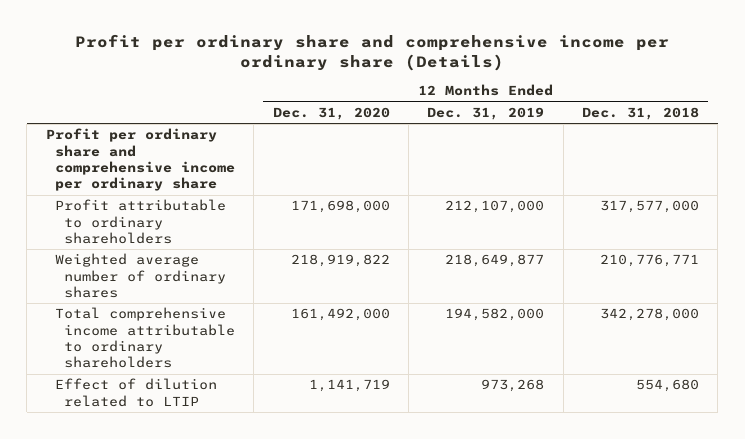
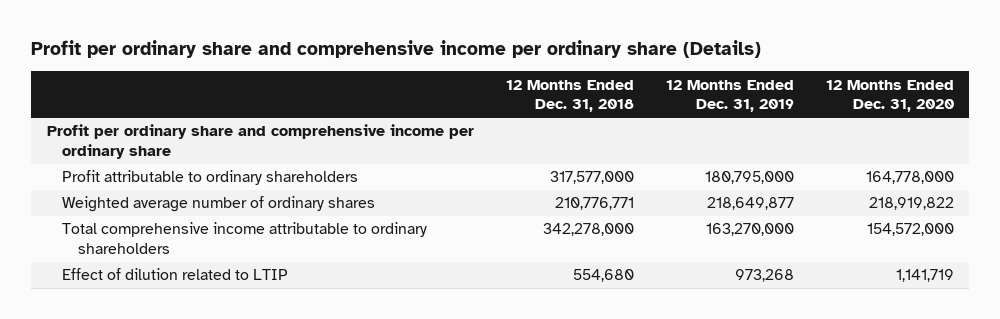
- | 12 Months Ended Dec. 31, 2020 | 12 Months Ended Dec. 31, 2019 | 12 Months Ended Dec. 31, 2018
+ | 12 Months Ended Dec. 31, 2018 | 12 Months Ended Dec. 31, 2019 | 12 Months Ended Dec. 31, 2020
- Profit attributable to ordinary shareholders | 171,698,000 | 212,107,000 | 317,577,000
+ Profit attributable to ordinary shareholders | 317,577,000 | 180,795,000 | 164,778,000
- Total comprehensive income attributable to ordinary shareholders | 161,492,000 | 194,582,000 | 342,278,000
+ Total comprehensive income attributable to ordinary shareholders | 342,278,000 | 163,270,000 | 154,572,000

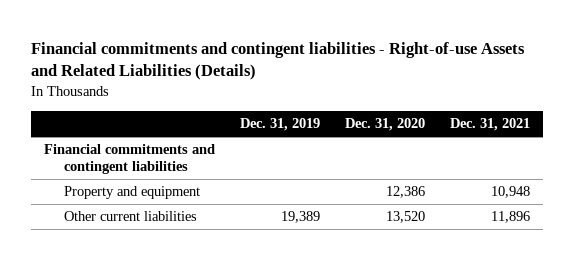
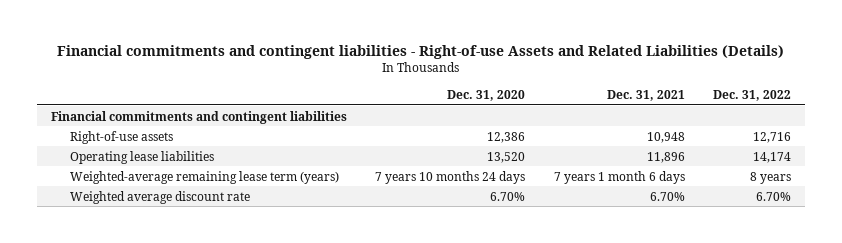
- | Dec. 31, 2019 | Dec. 31, 2020 | Dec. 31, 2021
+ | Dec. 31, 2020 | Dec. 31, 2021 | Dec. 31, 2022
- Property and equipment | | 12,386 | 10,948
- Other current liabilities | 19,389 | 13,520 | 11,896
+ Right-of-use assets | 12,386 | 10,948 | 12,716
+ Operating lease liabilities | 13,520 | 11,896 | 14,174
+ Weighted-average remaining lease term (years) | 7 years 10 months 24 days | 7 years 1 month 6 days | 8 years
+ Weighted average discount rate | 6.70% | 6.70% | 6.70%

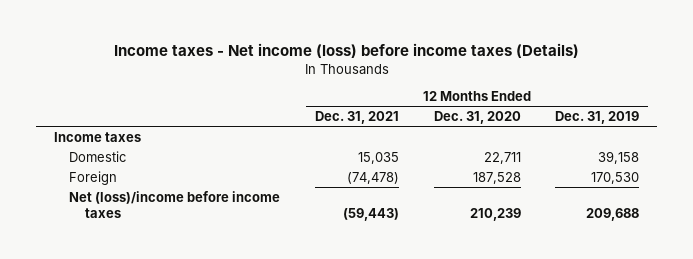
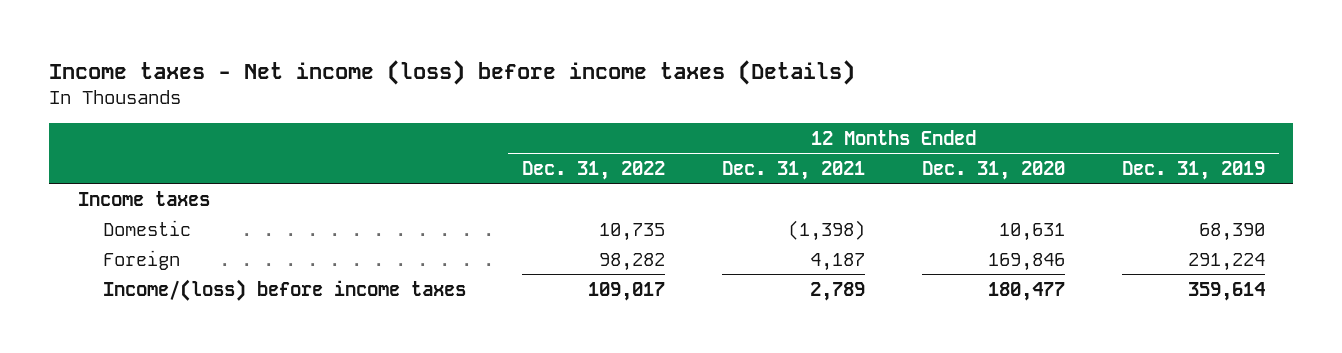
- | 12 Months Ended Dec. 31, 2021 | 12 Months Ended Dec. 31, 2020 | 12 Months Ended Dec. 31, 2019
+ | 12 Months Ended Dec. 31, 2022 | 12 Months Ended Dec. 31, 2021 | 12 Months Ended Dec. 31, 2020 | 12 Months Ended Dec. 31, 2019
- Domestic | 15,035 | 22,711 | 39,158
- Foreign | (74,478) | 187,528 | 170,530
- Net (loss)/income before income taxes | (59,443) | 210,239 | 209,688
+ Domestic | 10,735 | (1,398) | 10,631 | 68,390
+ Foreign | 98,282 | 4,187 | 169,846 | 291,224
+ Income/(loss) before income taxes | 109,017 | 2,789 | 180,477 | 359,614

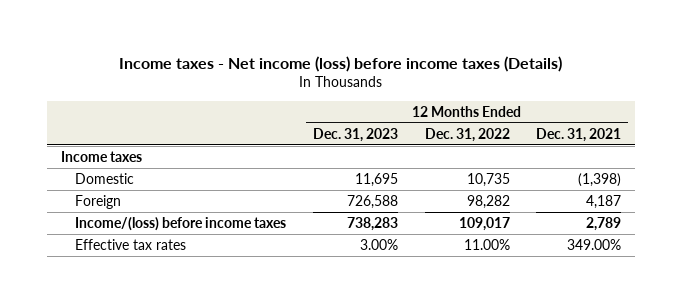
- | 12 Months Ended Dec. 31, 2022 | 12 Months Ended Dec. 31, 2021 | 12 Months Ended Dec. 31, 2020 | 12 Months Ended Dec. 31, 2019
+ | 12 Months Ended Dec. 31, 2023 | 12 Months Ended Dec. 31, 2022 | 12 Months Ended Dec. 31, 2021
+ Effective tax rates | 3.00% | 11.00% | 349.00%

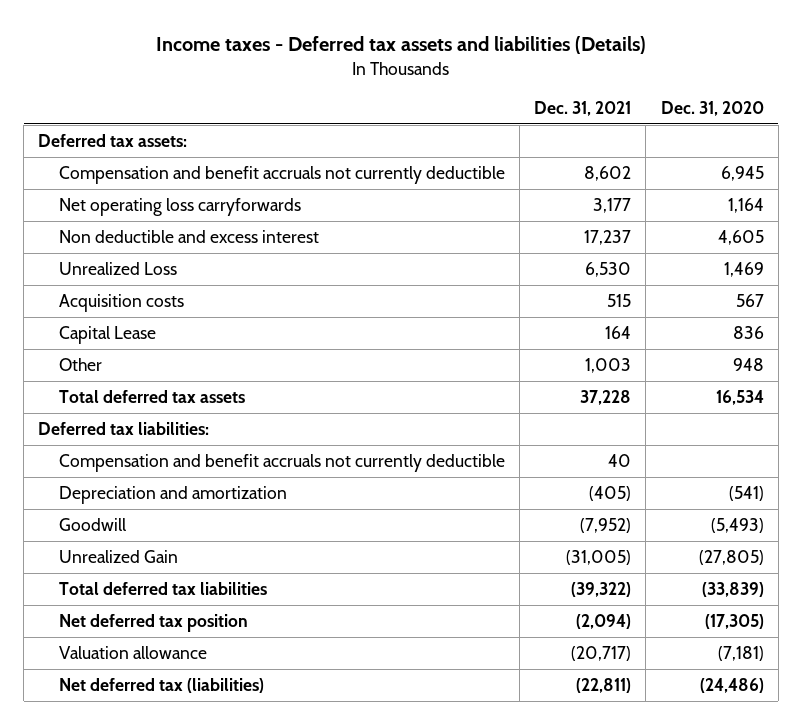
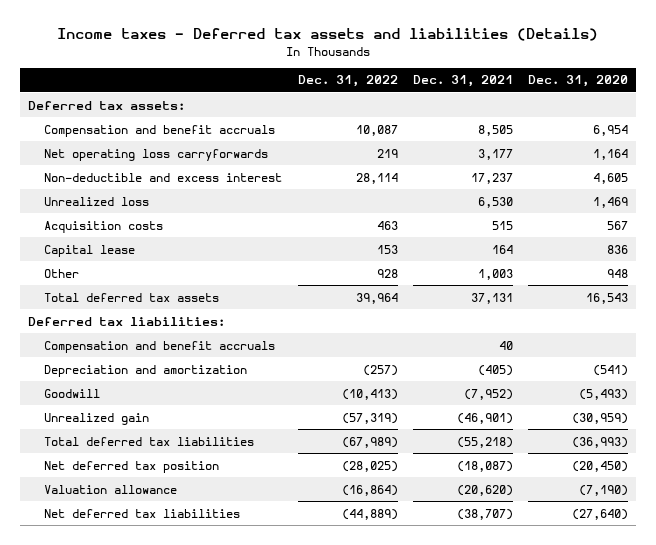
- | Dec. 31, 2021 | Dec. 31, 2020
+ | Dec. 31, 2022 | Dec. 31, 2021 | Dec. 31, 2020
- Compensation and benefit accruals not currently deductible | 8,602 | 6,945
+ Compensation and benefit accruals | 10,087 | 8,505 | 6,954
- Non deductible and excess interest | 17,237 | 4,605
- Unrealized Loss | 6,530 | 1,469
+ Non-deductible and excess interest | 28,114 | 17,237 | 4,605
+ Unrealized loss | | 6,530 | 1,469
- Capital Lease | 164 | 836
+ Capital lease | 153 | 164 | 836
- Total deferred tax assets | 37,228 | 16,534
+ Total deferred tax assets | 39,964 | 37,131 | 16,543
- Compensation and benefit accruals not currently deductible | 40 |
+ Compensation and benefit accruals | | 40 |
- Unrealized Gain | (31,005) | (27,805)
- Total deferred tax liabilities | (39,322) | (33,839)
- Net deferred tax position | (2,094) | (17,305)
- Valuation allowance | (20,717) | (7,181)
- Net deferred tax (liabilities) | (22,811) | (24,486)
+ Unrealized gain | (57,319) | (46,901) | (30,959)
+ Total deferred tax liabilities | (67,989) | (55,218) | (36,993)
+ Net deferred tax position | (28,025) | (18,087) | (20,450)
+ Valuation allowance | (16,864) | (20,620) | (7,190)
+ Net deferred tax liabilities | (44,889) | (38,707) | (27,640)

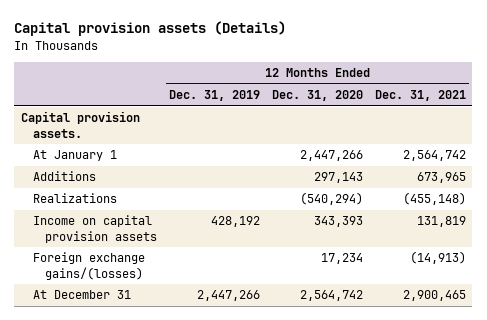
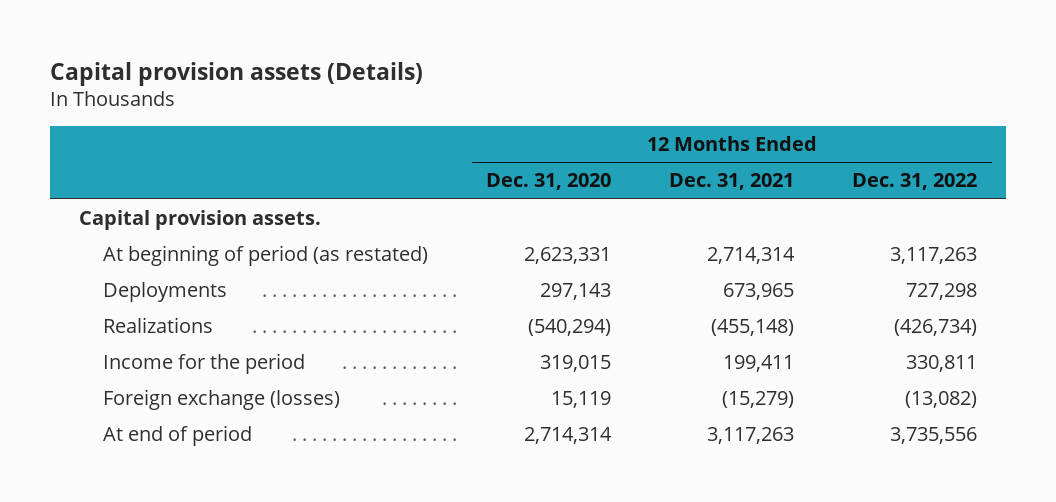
- | 12 Months Ended Dec. 31, 2019 | 12 Months Ended Dec. 31, 2020 | 12 Months Ended Dec. 31, 2021
+ | 12 Months Ended Dec. 31, 2020 | 12 Months Ended Dec. 31, 2021 | 12 Months Ended Dec. 31, 2022
- At January 1 | | 2,447,266 | 2,564,742
- Additions | | 297,143 | 673,965
+ At beginning of period (as restated) | 2,623,331 | 2,714,314 | 3,117,263
+ Deployments | 297,143 | 673,965 | 727,298
- Income on capital provision assets | 428,192 | 343,393 | 131,819
- Foreign exchange gains/(losses) | | 17,234 | (14,913)
- At December 31 | 2,447,266 | 2,564,742 | 2,900,465
+ Income for the period | 319,015 | 199,411 | 330,811
+ Foreign exchange (losses) | 15,119 | (15,279) | (13,082)
+ At end of period | 2,714,314 | 3,117,263 | 3,735,556

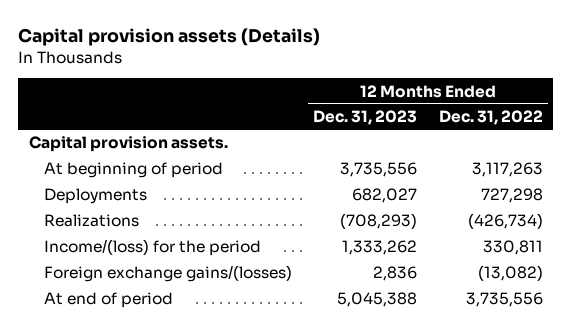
- | 12 Months Ended Dec. 31, 2020 | 12 Months Ended Dec. 31, 2021 | 12 Months Ended Dec. 31, 2022
+ | 12 Months Ended Dec. 31, 2023 | 12 Months Ended Dec. 31, 2022
- At beginning of period (as restated) | 2,623,331 | 2,714,314 | 3,117,263
+ At beginning of period | 3,735,556 | 3,117,263
- Income for the period | 319,015 | 199,411 | 330,811
- Foreign exchange (losses) | 15,119 | (15,279) | (13,082)
+ Income/(loss) for the period | 1,333,262 | 330,811
+ Foreign exchange gains/(losses) | 2,836 | (13,082)

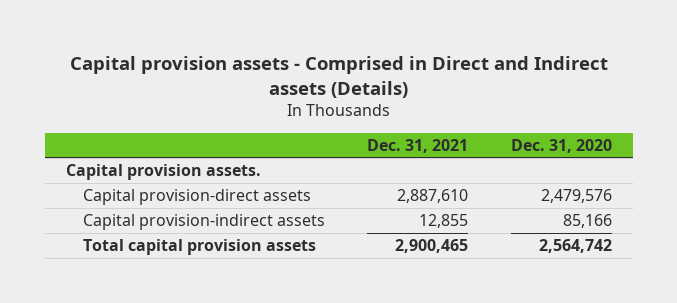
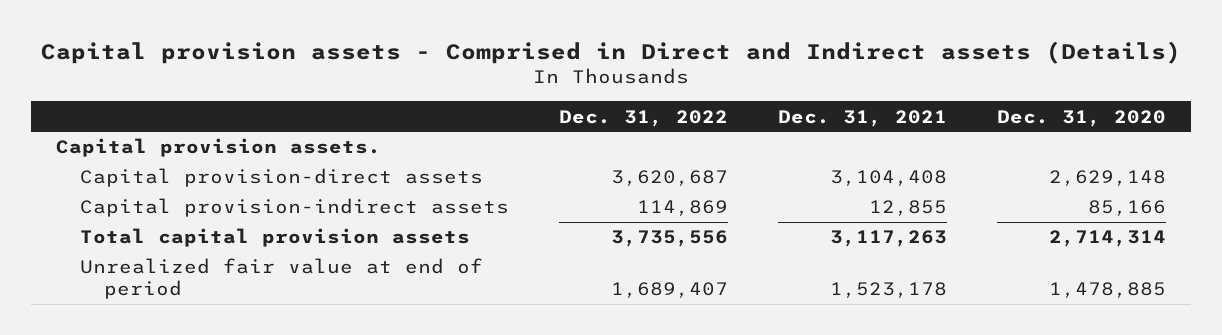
- | Dec. 31, 2021 | Dec. 31, 2020
+ | Dec. 31, 2022 | Dec. 31, 2021 | Dec. 31, 2020
- Capital provision-direct assets | 2,887,610 | 2,479,576
+ Capital provision-direct assets | 3,620,687 | 3,104,408 | 2,629,148
- Total capital provision assets | 2,900,465 | 2,564,742
+ Total capital provision assets | 3,735,556 | 3,117,263 | 2,714,314
+ Unrealized fair value at end of period | 1,689,407 | 1,523,178 | 1,478,885

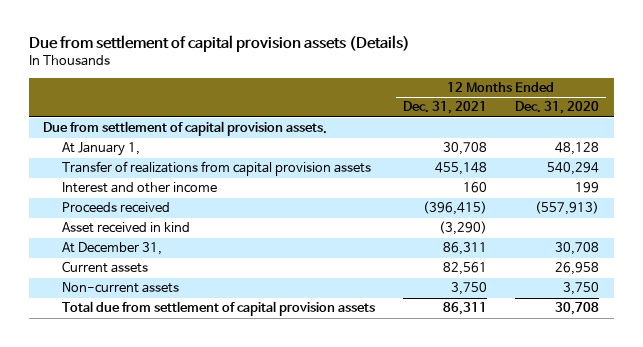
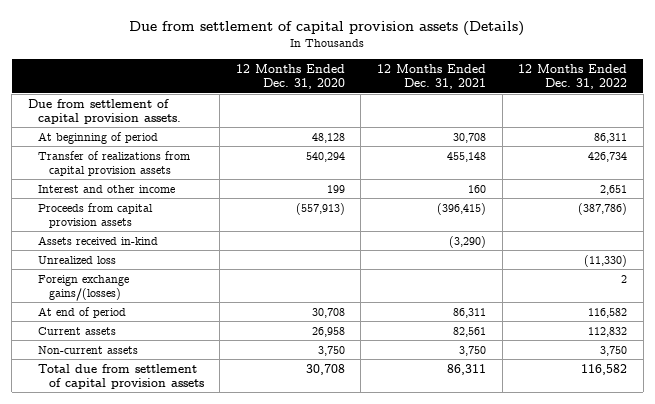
- | 12 Months Ended Dec. 31, 2021 | 12 Months Ended Dec. 31, 2020
+ | 12 Months Ended Dec. 31, 2020 | 12 Months Ended Dec. 31, 2021 | 12 Months Ended Dec. 31, 2022
- At January 1, | 30,708 | 48,128
+ At beginning of period | 48,128 | 30,708 | 86,311
- Proceeds received | (396,415) | (557,913)
- Asset received in kind | (3,290) |
- At December 31, | 86,311 | 30,708
+ Proceeds from capital provision assets | (557,913) | (396,415) | (387,786)
+ Assets received in-kind | | (3,290) |
+ Unrealized loss | | | (11,330)
+ Foreign exchange gains/(losses) | | | 2
+ At end of period | 30,708 | 86,311 | 116,582

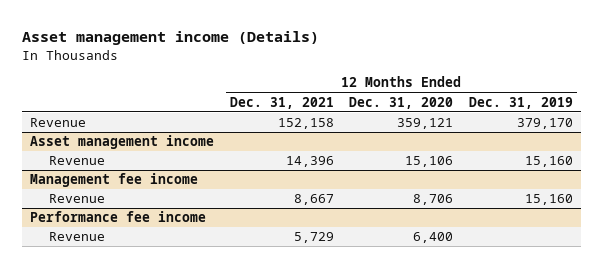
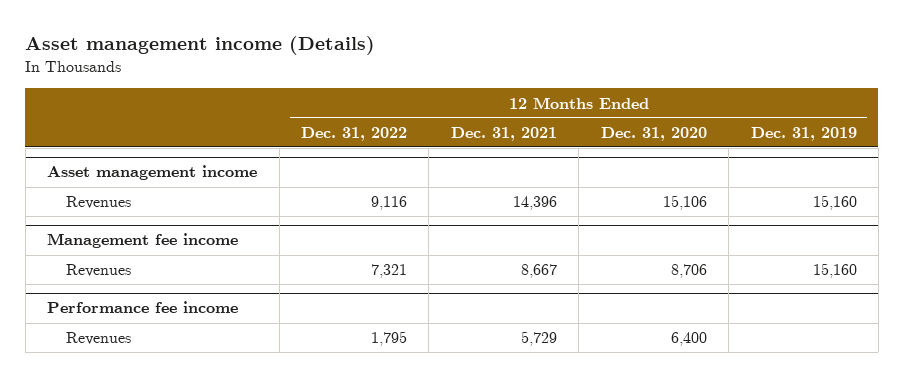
- | 12 Months Ended Dec. 31, 2021 | 12 Months Ended Dec. 31, 2020 | 12 Months Ended Dec. 31, 2019
+ | 12 Months Ended Dec. 31, 2022 | 12 Months Ended Dec. 31, 2021 | 12 Months Ended Dec. 31, 2020 | 12 Months Ended Dec. 31, 2019
- Revenue | 152,158 | 359,121 | 379,170
@ Asset management income
- Revenue | 14,396 | 15,106 | 15,160
+ Revenues | 9,116 | 14,396 | 15,106 | 15,160
@ Management fee income
- Revenue | 8,667 | 8,706 | 15,160
+ Revenues | 7,321 | 8,667 | 8,706 | 15,160
@ Performance fee income
- Revenue | 5,729 | 6,400 |
+ Revenues | 1,795 | 5,729 | 6,400 |

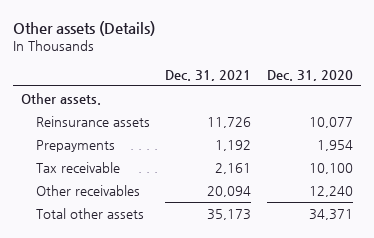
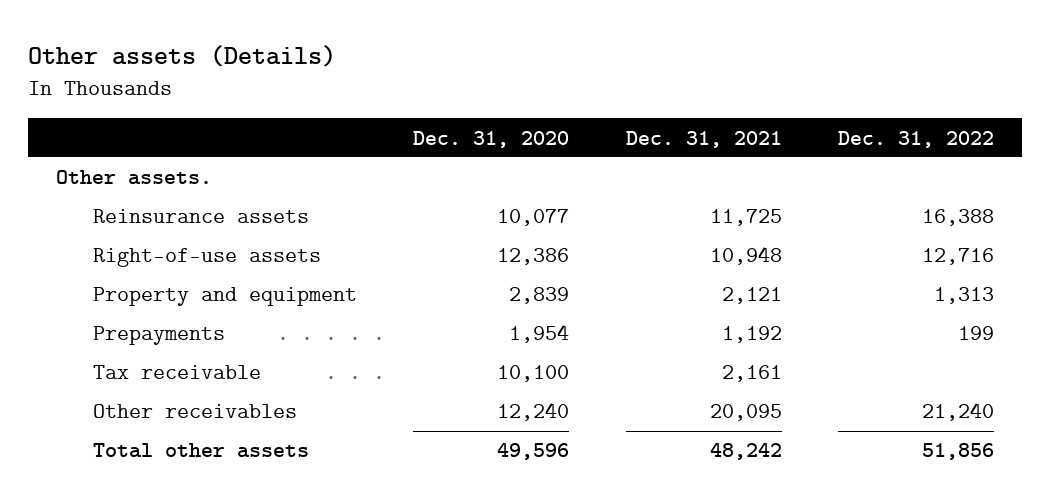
- | Dec. 31, 2021 | Dec. 31, 2020
+ | Dec. 31, 2020 | Dec. 31, 2021 | Dec. 31, 2022
- Reinsurance assets | 11,726 | 10,077
+ Reinsurance assets | 10,077 | 11,725 | 16,388
+ Right-of-use assets | 12,386 | 10,948 | 12,716
+ Property and equipment | 2,839 | 2,121 | 1,313
- Other receivables | 20,094 | 12,240
- Total other assets | 35,173 | 34,371
+ Other receivables | 12,240 | 20,095 | 21,240
+ Total other assets | 49,596 | 48,242 | 51,856

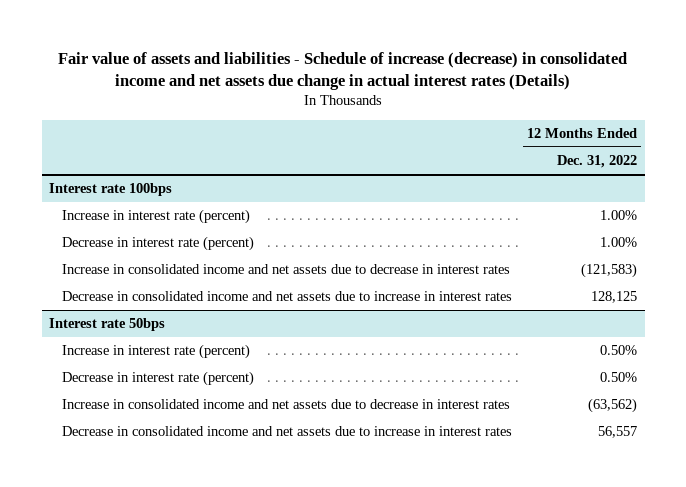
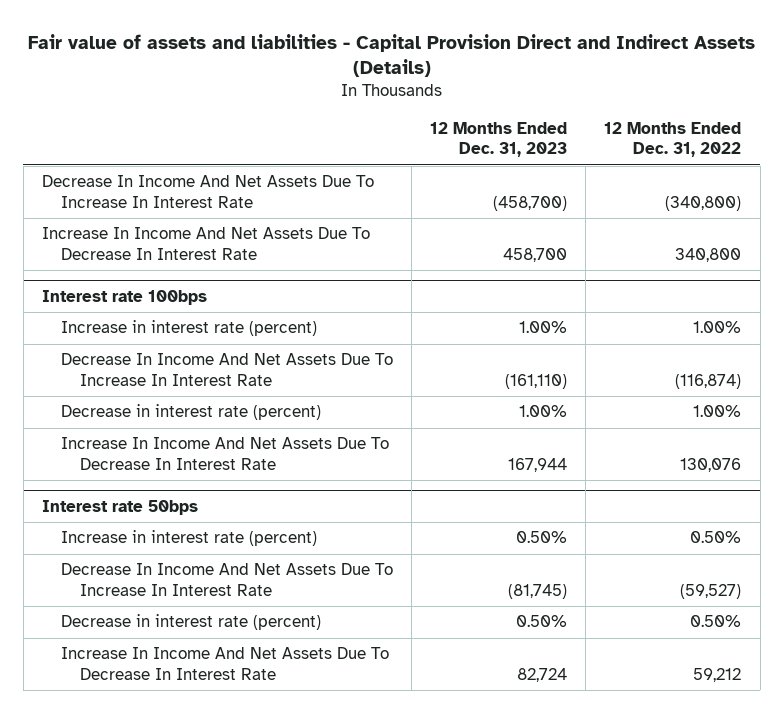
- Fair value of assets and liabilities - Schedule of increase (decrease) in consolidated income and net assets due change in actual interest rates (Details)
+ Fair value of assets and liabilities - Capital Provision Direct and Indirect Assets (Details)
- | 12 Months Ended Dec. 31, 2022
+ | 12 Months Ended Dec. 31, 2023 | 12 Months Ended Dec. 31, 2022
+ Decrease In Income And Net Assets Due To Increase In Interest Rate | (458,700) | (340,800)
+ Increase In Income And Net Assets Due To Decrease In Interest Rate | 458,700 | 340,800
@ Interest rate 100bps
+ Decrease In Income And Net Assets Due To Increase In Interest Rate | (161,110) | (116,874)
- Increase in consolidated income and net assets due to decrease in interest rates | (121,583)
- Decrease in consolidated income and net assets due to increase in interest rates | 128,125
+ Increase In Income And Net Assets Due To Decrease In Interest Rate | 167,944 | 130,076
@ Interest rate 50bps
+ Decrease In Income And Net Assets Due To Increase In Interest Rate | (81,745) | (59,527)
- Increase in consolidated income and net assets due to decrease in interest rates | (63,562)
- Decrease in consolidated income and net assets due to increase in interest rates | 56,557
+ Increase In Income And Net Assets Due To Decrease In Interest Rate | 82,724 | 59,212

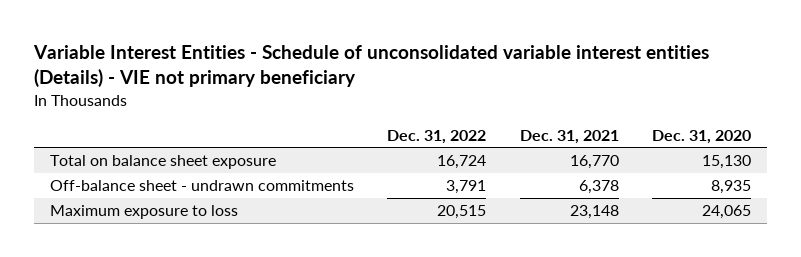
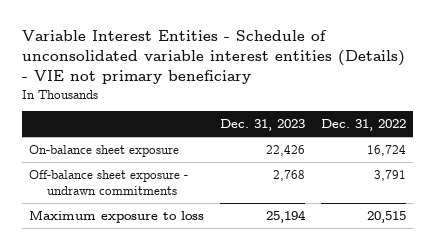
- | Dec. 31, 2022 | Dec. 31, 2021 | Dec. 31, 2020
+ | Dec. 31, 2023 | Dec. 31, 2022
- Total on balance sheet exposure | 16,724 | 16,770 | 15,130
- Off-balance sheet - undrawn commitments | 3,791 | 6,378 | 8,935
+ On-balance sheet exposure | 22,426 | 16,724
+ Off-balance sheet exposure - undrawn commitments | 2,768 | 3,791

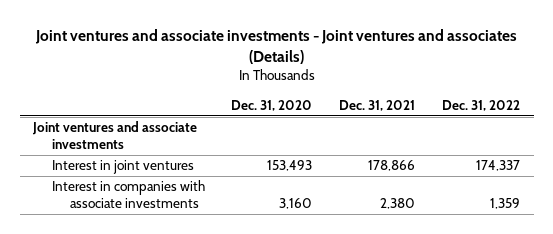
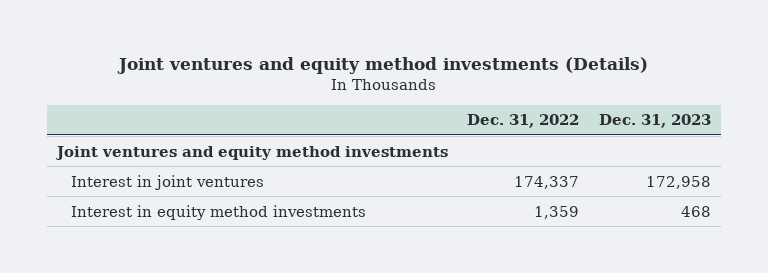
- Joint ventures and associate investments - Joint ventures and associates (Details)
+ Joint ventures and equity method investments (Details)
- | Dec. 31, 2020 | Dec. 31, 2021 | Dec. 31, 2022
+ | Dec. 31, 2022 | Dec. 31, 2023
- Joint ventures and associate investments
+ Joint ventures and equity method investments
- Interest in companies with associate investments | 3,160 | 2,380 | 1,359
+ Interest in equity method investments | 1,359 | 468

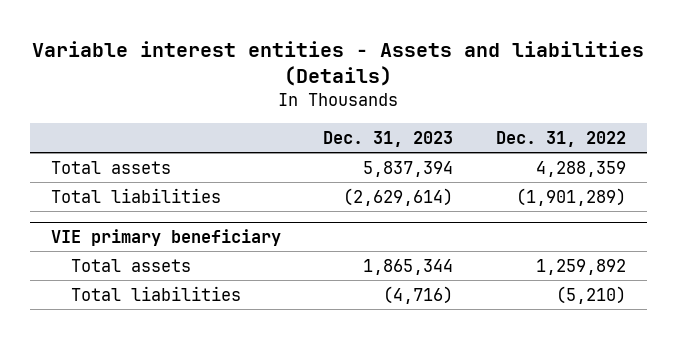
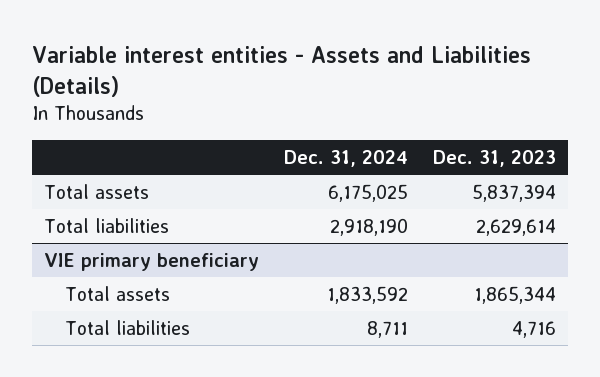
- Variable interest entities - Assets and liabilities (Details)
+ Variable interest entities - Assets and Liabilities (Details)
- | Dec. 31, 2023 | Dec. 31, 2022
+ | Dec. 31, 2024 | Dec. 31, 2023
- Total liabilities | (2,629,614) | (1,901,289)
+ Total liabilities | 2,918,190 | 2,629,614
@ VIE primary beneficiary
- Total liabilities | (4,716) | (5,210)
+ Total liabilities | 8,711 | 4,716

